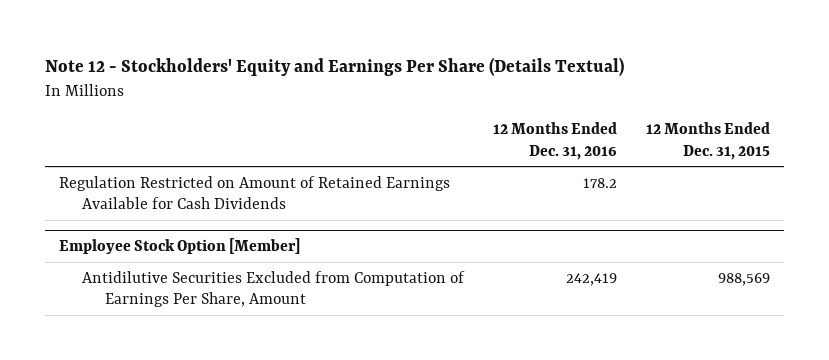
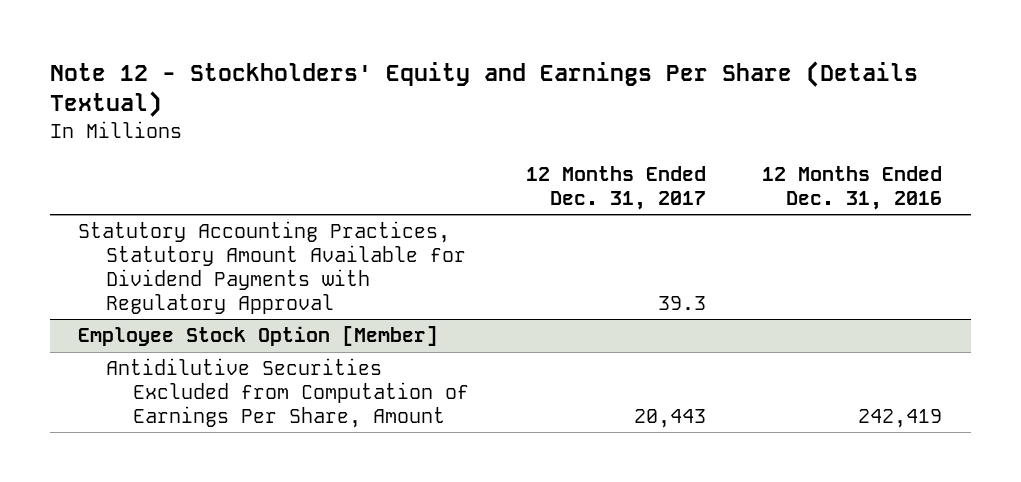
- | 12 Months Ended Dec. 31, 2016 | 12 Months Ended Dec. 31, 2015
+ | 12 Months Ended Dec. 31, 2017 | 12 Months Ended Dec. 31, 2016
- Regulation Restricted on Amount of Retained Earnings Available for Cash Dividends | 178.2 |
+ Statutory Accounting Practices, Statutory Amount Available for Dividend Payments with Regulatory Approval | 39.3 |

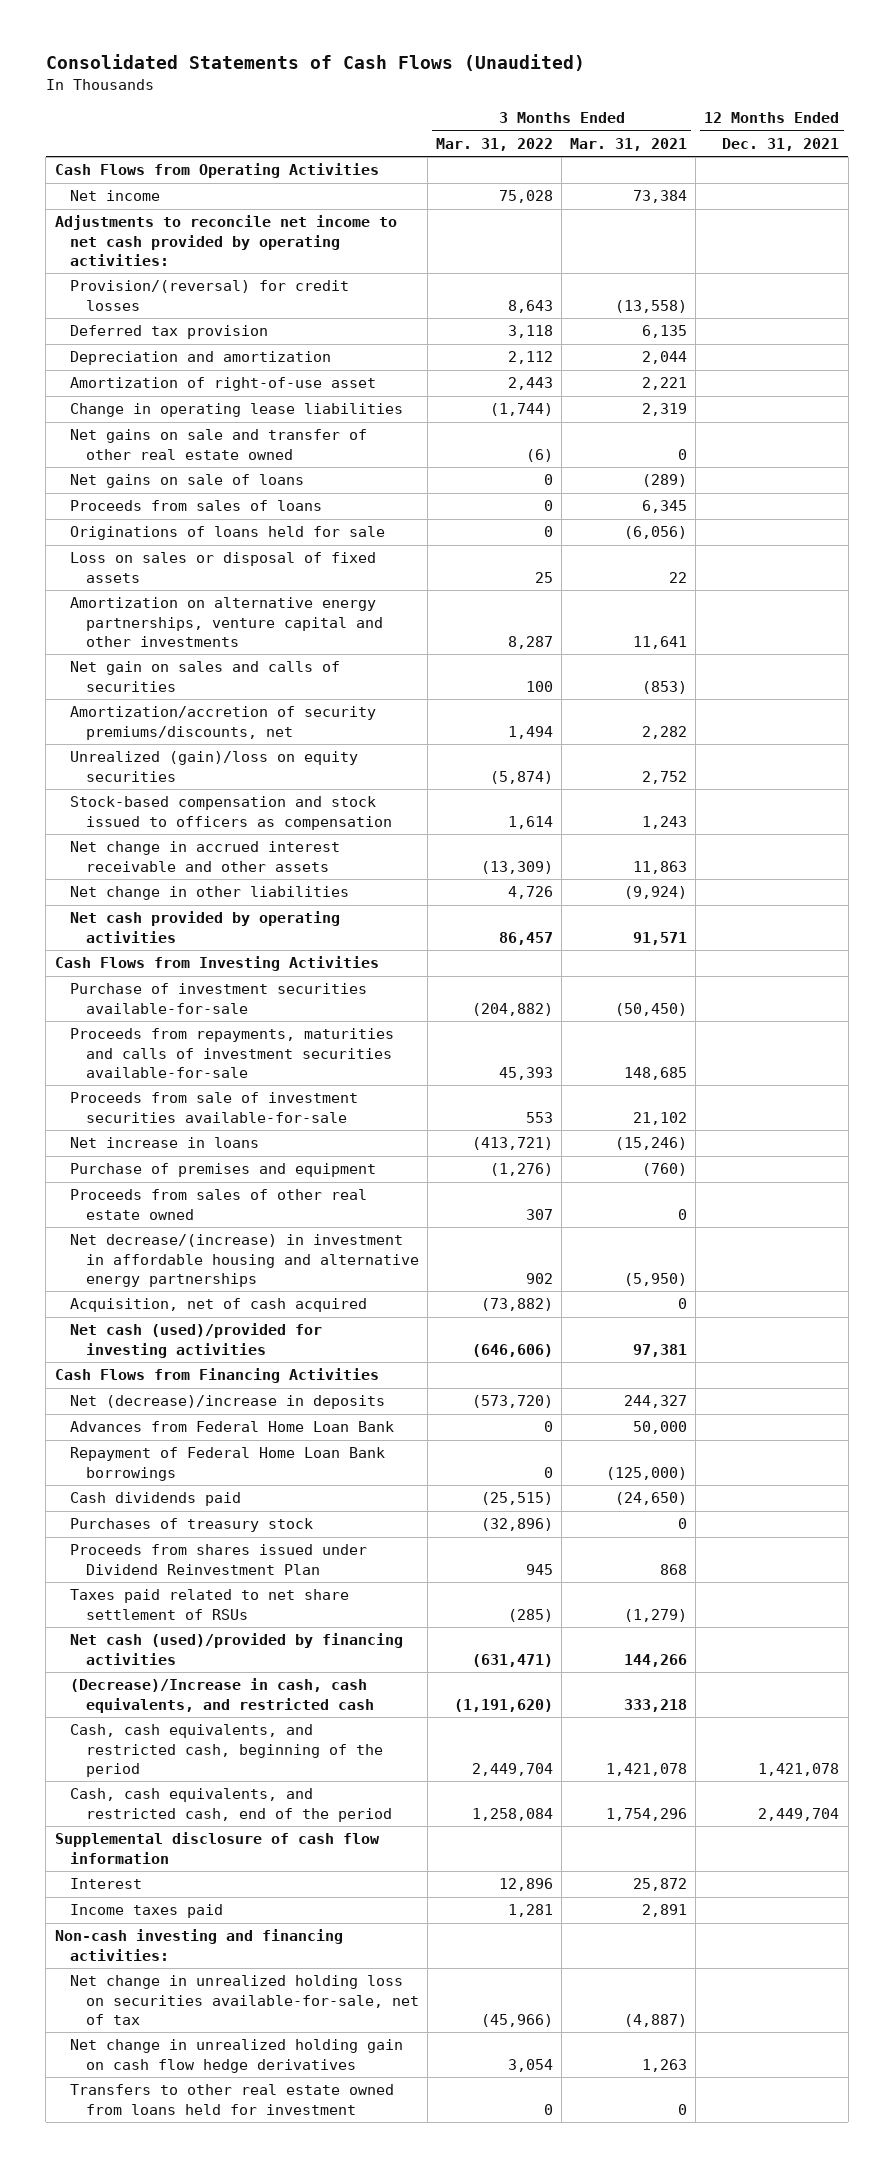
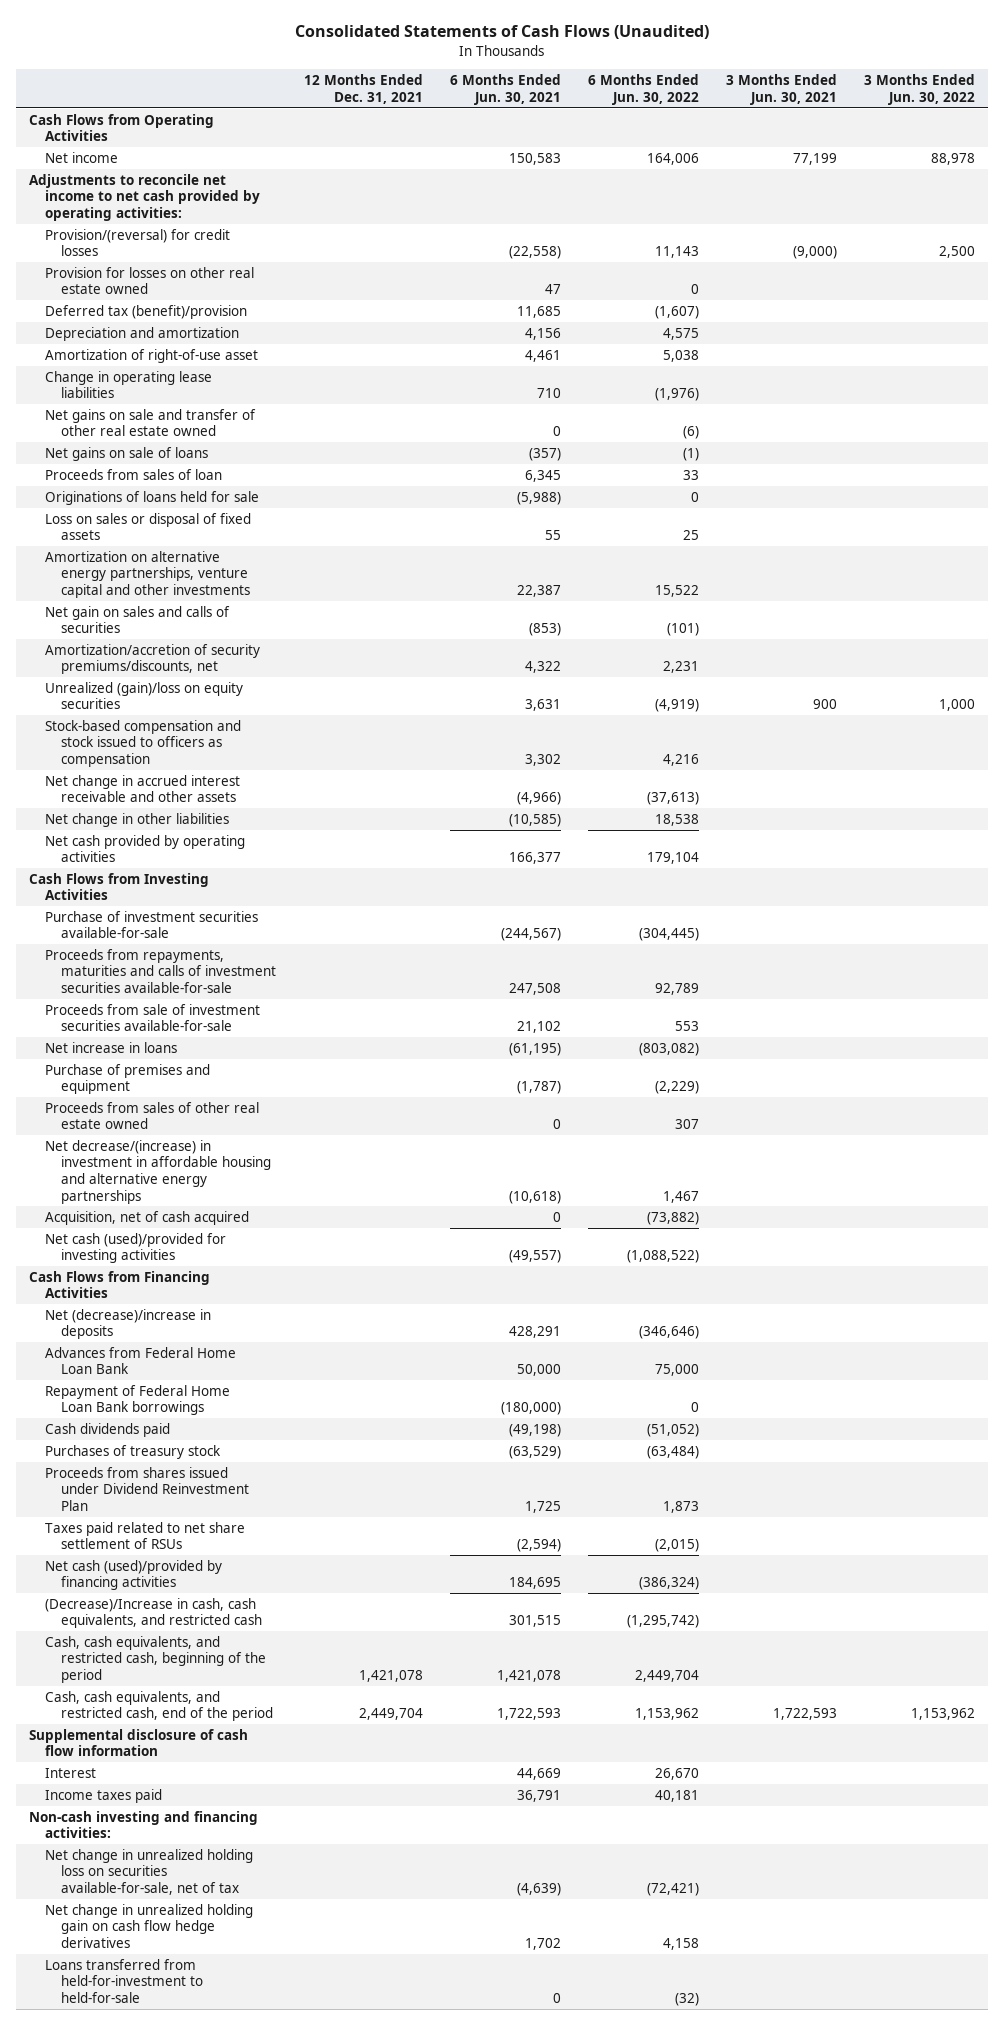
- | 3 Months Ended Mar. 31, 2022 | 3 Months Ended Mar. 31, 2021 | 12 Months Ended Dec. 31, 2021
+ | 12 Months Ended Dec. 31, 2021 | 6 Months Ended Jun. 30, 2021 | 6 Months Ended Jun. 30, 2022 | 3 Months Ended Jun. 30, 2021 | 3 Months Ended Jun. 30, 2022
- Deferred tax provision | 3,118 | 6,135 |
+ Provision for losses on other real estate owned | | 47 | 0 | |
+ Deferred tax (benefit)/provision | | 11,685 | (1,607) | |
- Proceeds from sales of loans | 0 | 6,345 |
+ Proceeds from sales of loan | | 6,345 | 33 | |
- Transfers to other real estate owned from loans held for investment | 0 | 0 |
+ Loans transferred from held-for-investment to held-for-sale | | 0 | (32) | |

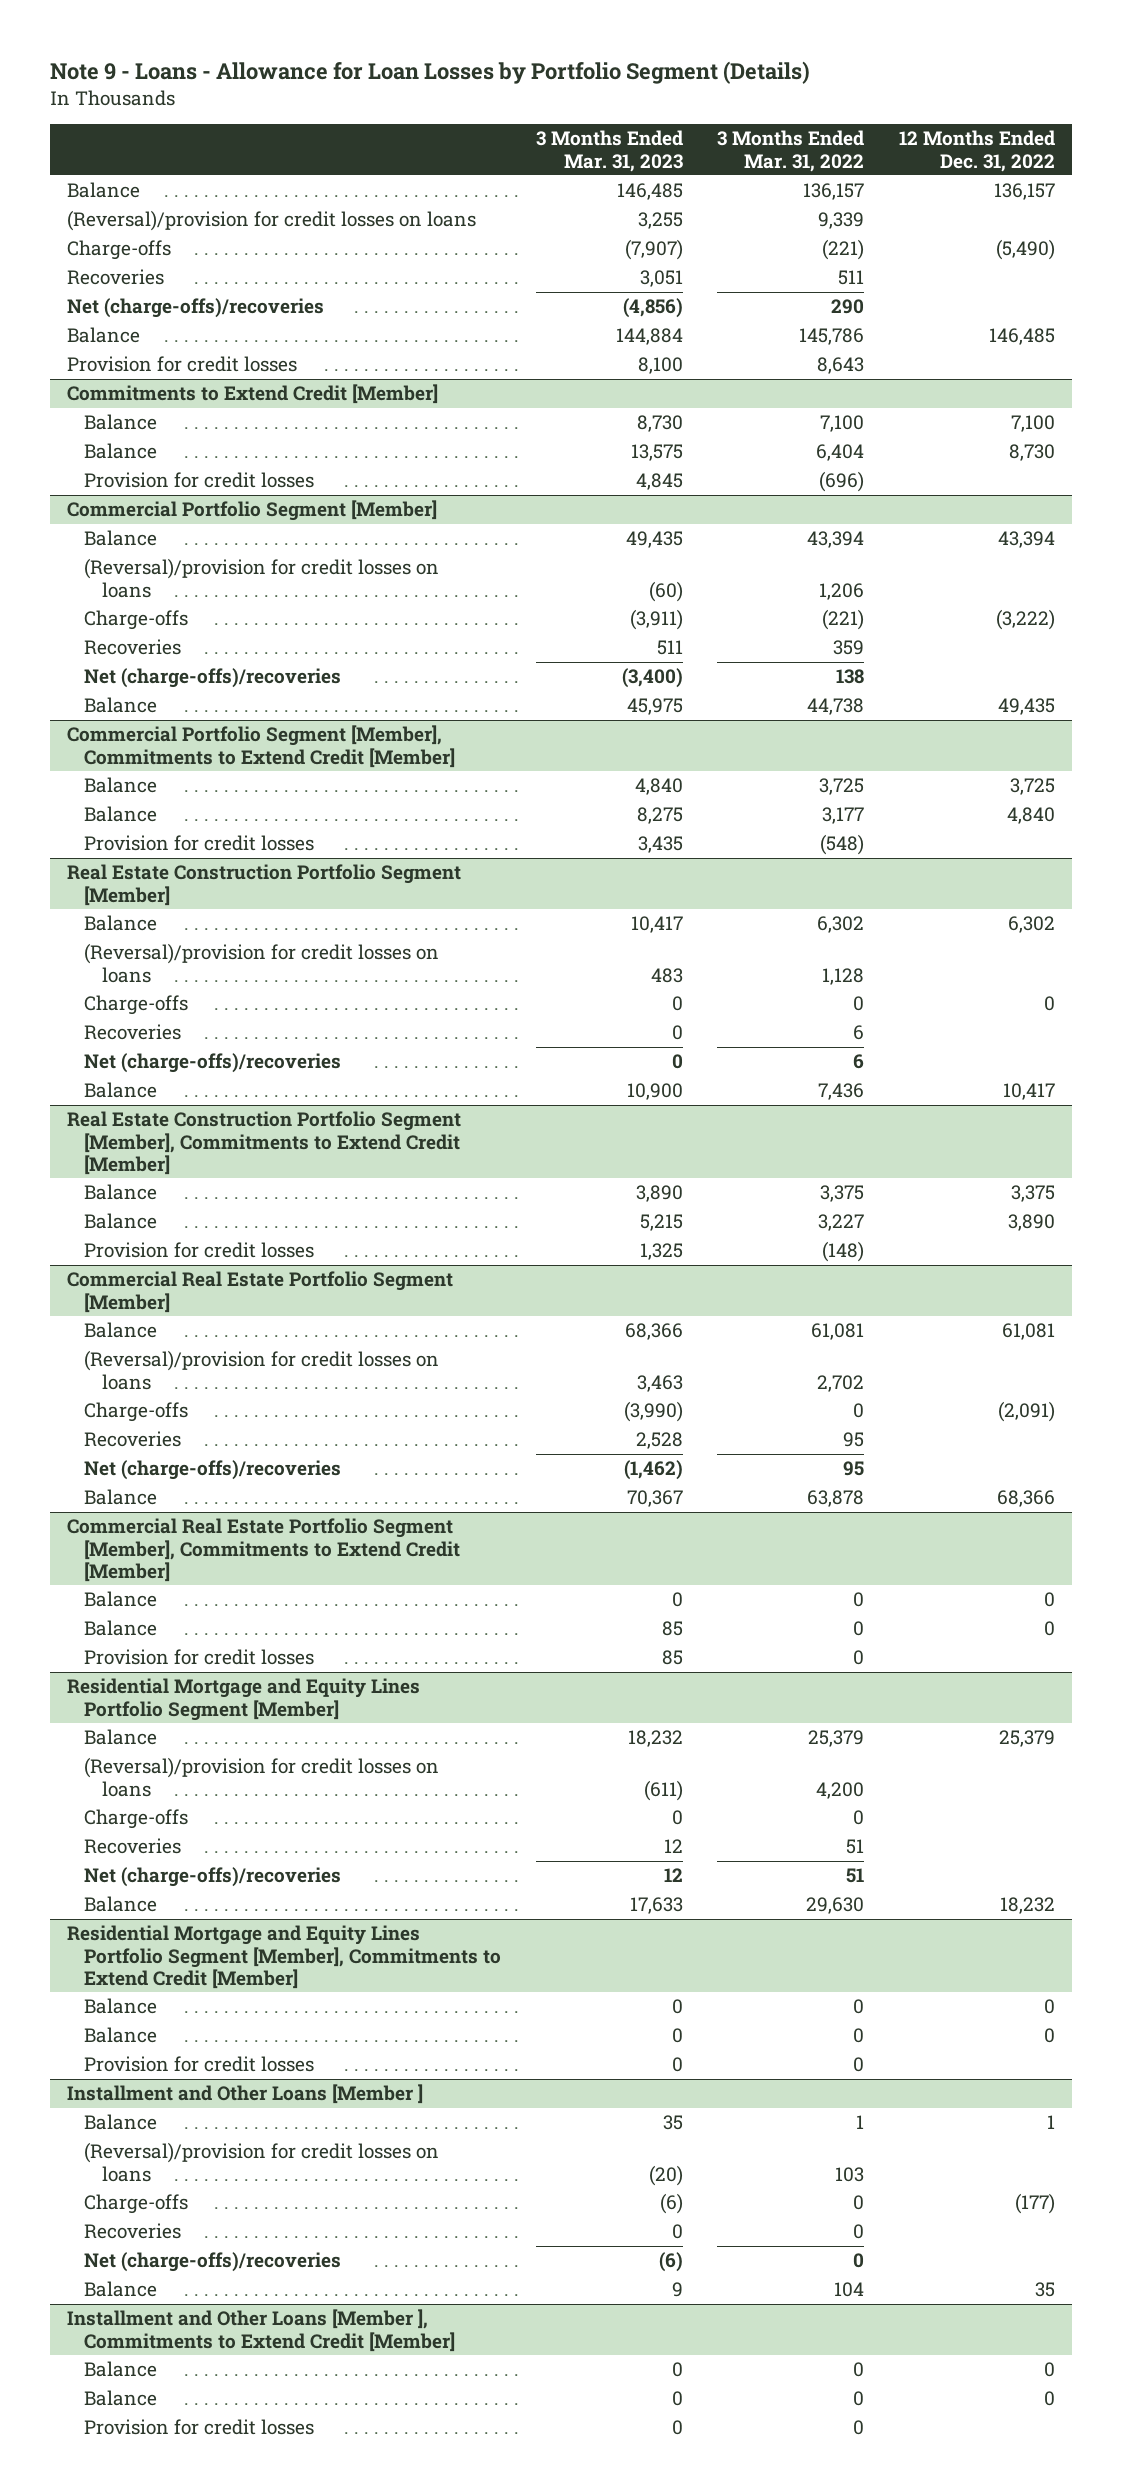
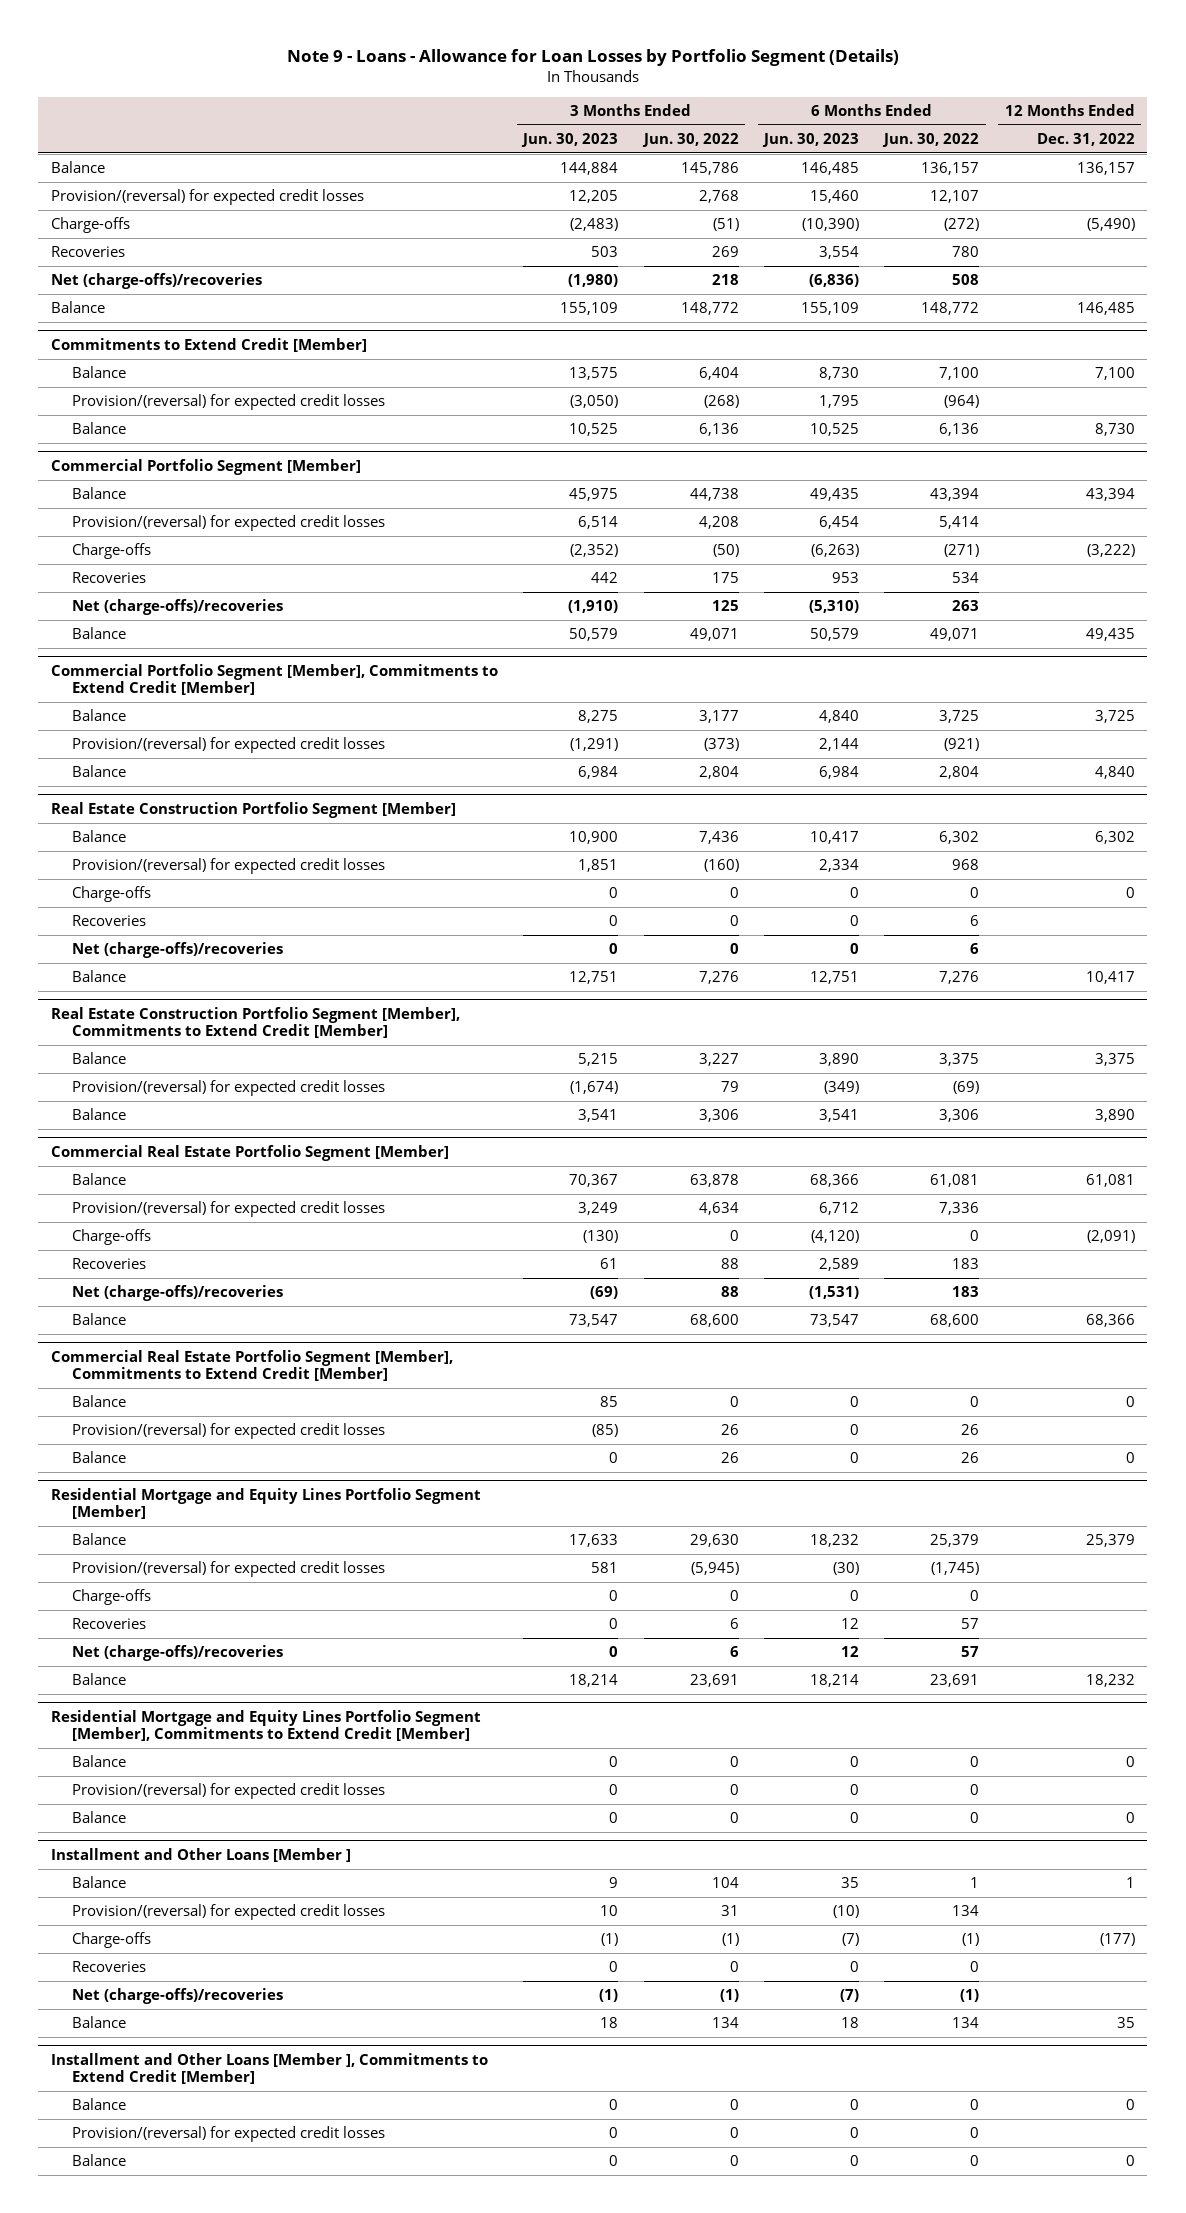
- | 3 Months Ended Mar. 31, 2023 | 3 Months Ended Mar. 31, 2022 | 12 Months Ended Dec. 31, 2022
+ | 3 Months Ended Jun. 30, 2023 | 3 Months Ended Jun. 30, 2022 | 6 Months Ended Jun. 30, 2023 | 6 Months Ended Jun. 30, 2022 | 12 Months Ended Dec. 31, 2022
- (Reversal)/provision for credit losses on loans | 3,255 | 9,339 |
+ Provision/(reversal) for expected credit losses | 12,205 | 2,768 | 15,460 | 12,107 |
- Provision for credit losses | 8,100 | 8,643 |
@ Commitments to Extend Credit [Member]
+ Provision/(reversal) for expected credit losses | (3,050) | (268) | 1,795 | (964) |
- Provision for credit losses | 4,845 | (696) |
@ Commercial Portfolio Segment [Member]
- (Reversal)/provision for credit losses on loans | (60) | 1,206 |
+ Provision/(reversal) for expected credit losses | 6,514 | 4,208 | 6,454 | 5,414 |
@ Commercial Portfolio Segment [Member], Commitments to Extend Credit [Member]
+ Provision/(reversal) for expected credit losses | (1,291) | (373) | 2,144 | (921) |
- Provision for credit losses | 3,435 | (548) |
@ Real Estate Construction Portfolio Segment [Member]
- (Reversal)/provision for credit losses on loans | 483 | 1,128 |
+ Provision/(reversal) for expected credit losses | 1,851 | (160) | 2,334 | 968 |
@ Real Estate Construction Portfolio Segment [Member], Commitments to Extend Credit [Member]
+ Provision/(reversal) for expected credit losses | (1,674) | 79 | (349) | (69) |
- Provision for credit losses | 1,325 | (148) |
@ Commercial Real Estate Portfolio Segment [Member]
- (Reversal)/provision for credit losses on loans | 3,463 | 2,702 |
+ Provision/(reversal) for expected credit losses | 3,249 | 4,634 | 6,712 | 7,336 |
@ Commercial Real Estate Portfolio Segment [Member], Commitments to Extend Credit [Member]
+ Provision/(reversal) for expected credit losses | (85) | 26 | 0 | 26 |
- Provision for credit losses | 85 | 0 |
@ Residential Mortgage and Equity Lines Portfolio Segment [Member]
- (Reversal)/provision for credit losses on loans | (611) | 4,200 |
+ Provision/(reversal) for expected credit losses | 581 | (5,945) | (30) | (1,745) |
@ Residential Mortgage and Equity Lines Portfolio Segment [Member], Commitments to Extend Credit [Member]
+ Provision/(reversal) for expected credit losses | 0 | 0 | 0 | 0 |
- Provision for credit losses | 0 | 0 |
@ Installment and Other Loans [Member ]
- (Reversal)/provision for credit losses on loans | (20) | 103 |
+ Provision/(reversal) for expected credit losses | 10 | 31 | (10) | 134 |
@ Installment and Other Loans [Member ], Commitments to Extend Credit [Member]
+ Provision/(reversal) for expected credit losses | 0 | 0 | 0 | 0 |
- Provision for credit losses | 0 | 0 |

